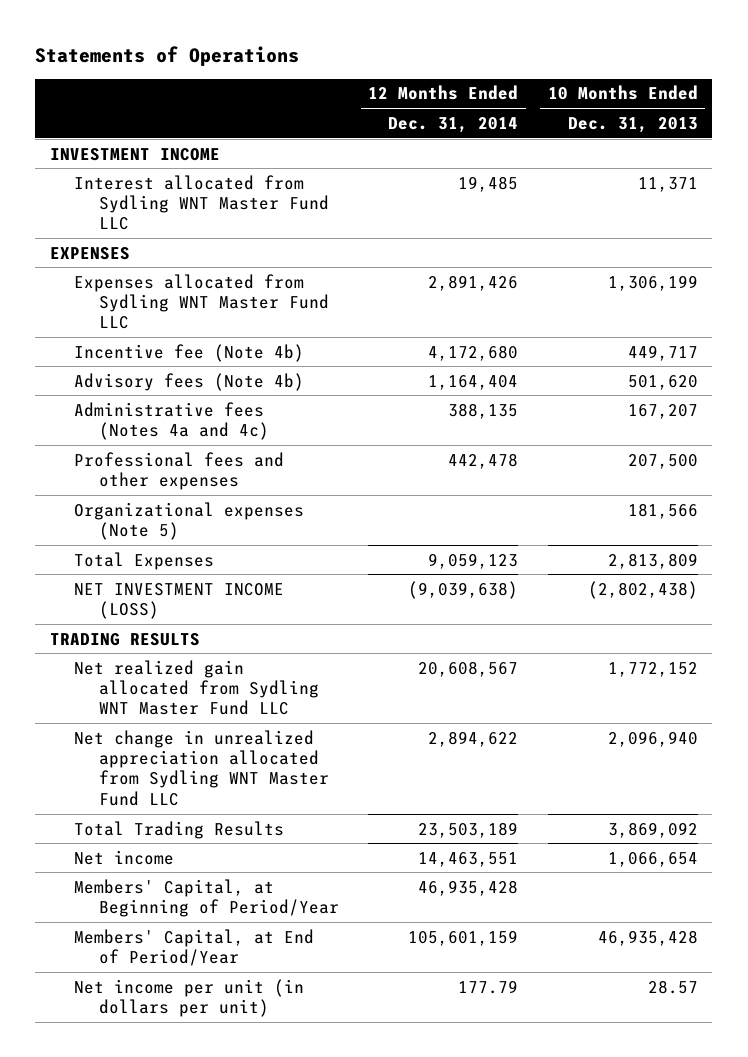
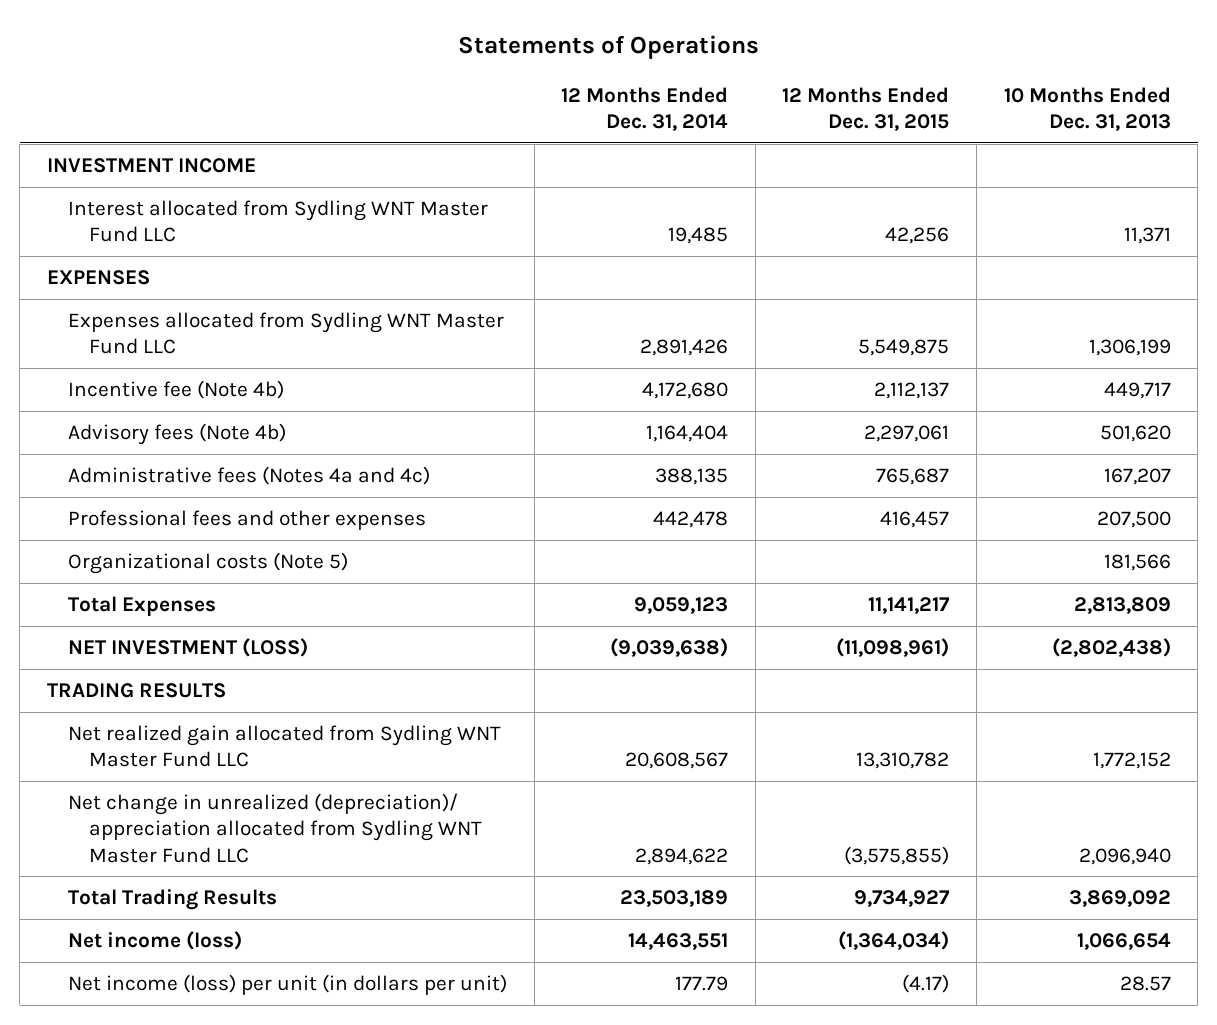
- | 12 Months Ended Dec. 31, 2014 | 10 Months Ended Dec. 31, 2013
+ | 12 Months Ended Dec. 31, 2014 | 12 Months Ended Dec. 31, 2015 | 10 Months Ended Dec. 31, 2013
- Organizational expenses (Note 5) | | 181,566
+ Organizational costs (Note 5) | | | 181,566
- NET INVESTMENT INCOME (LOSS) | (9,039,638) | (2,802,438)
+ NET INVESTMENT (LOSS) | (9,039,638) | (11,098,961) | (2,802,438)
- Net change in unrealized appreciation allocated from Sydling WNT Master Fund LLC | 2,894,622 | 2,096,940
+ Net change in unrealized (depreciation)/ appreciation allocated from Sydling WNT Master Fund LLC | 2,894,622 | (3,575,855) | 2,096,940
- Net income | 14,463,551 | 1,066,654
- Members' Capital, at Beginning of Period/Year | 46,935,428 |
- Members' Capital, at End of Period/Year | 105,601,159 | 46,935,428
- Net income per unit (in dollars per unit) | 177.79 | 28.57
+ Net income (loss) | 14,463,551 | (1,364,034) | 1,066,654
+ Net income (loss) per unit (in dollars per unit) | 177.79 | (4.17) | 28.57

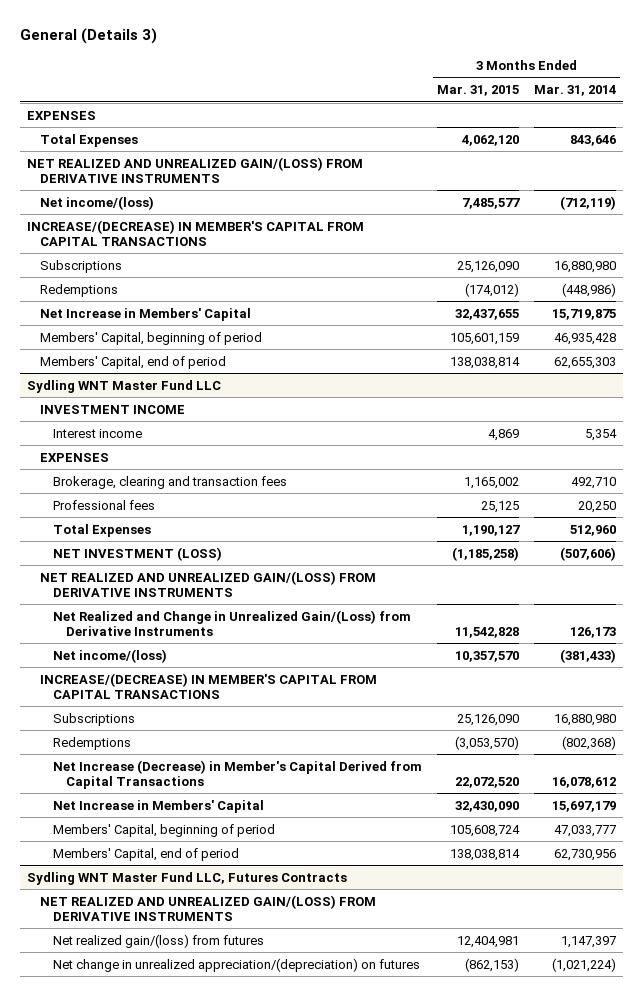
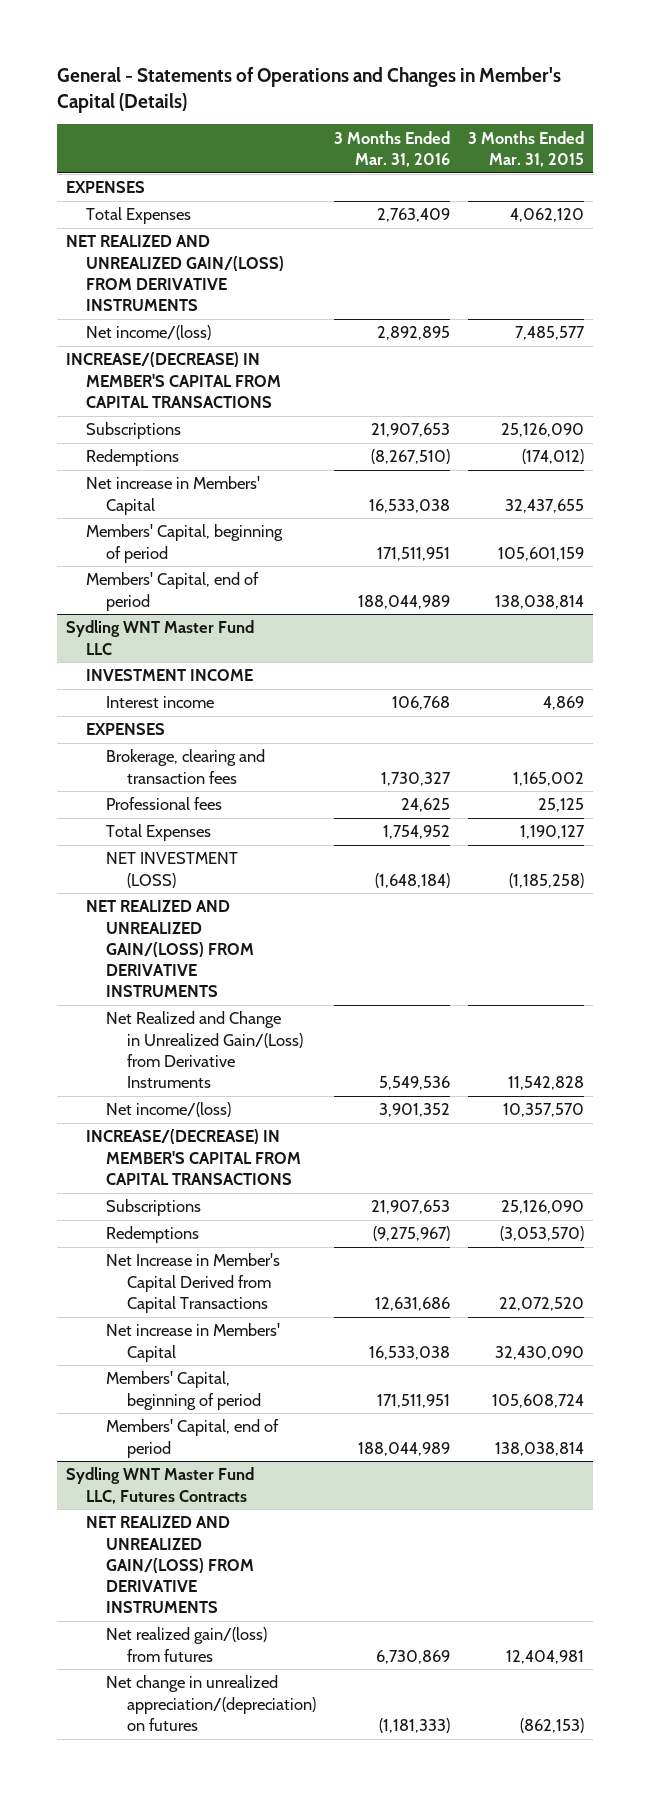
- General (Details 3)
+ General - Statements of Operations and Changes in Member's Capital (Details)
- | 3 Months Ended Mar. 31, 2015 | 3 Months Ended Mar. 31, 2014
+ | 3 Months Ended Mar. 31, 2016 | 3 Months Ended Mar. 31, 2015
- Net Increase in Members' Capital | 32,437,655 | 15,719,875
+ Net increase in Members' Capital | 16,533,038 | 32,437,655
@ Sydling WNT Master Fund LLC
- Net Increase (Decrease) in Member's Capital Derived from Capital Transactions | 22,072,520 | 16,078,612
- Net Increase in Members' Capital | 32,430,090 | 15,697,179
+ Net Increase in Member's Capital Derived from Capital Transactions | 12,631,686 | 22,072,520
+ Net increase in Members' Capital | 16,533,038 | 32,430,090

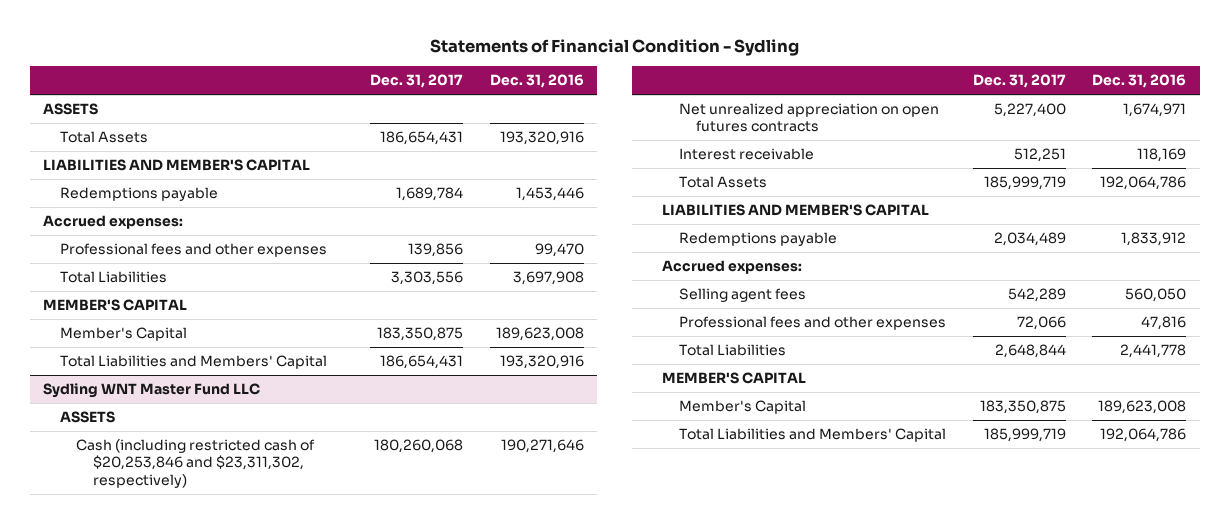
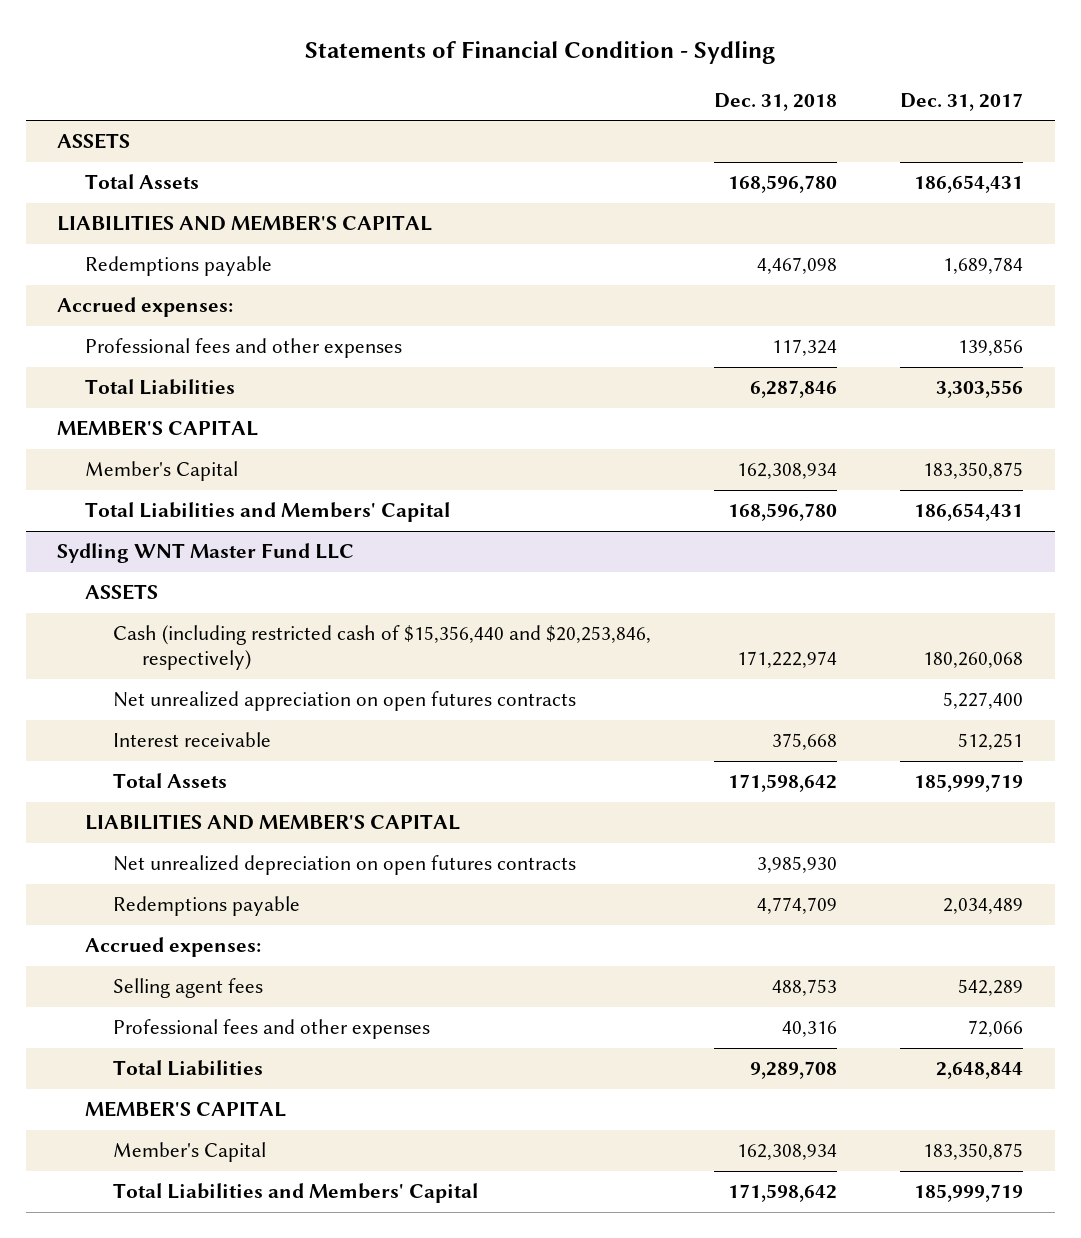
- | Dec. 31, 2017 | Dec. 31, 2016
+ | Dec. 31, 2018 | Dec. 31, 2017
@ Sydling WNT Master Fund LLC
- Cash (including restricted cash of $20,253,846 and $23,311,302, respectively) | 180,260,068 | 190,271,646
+ Cash (including restricted cash of $15,356,440 and $20,253,846, respectively) | 171,222,974 | 180,260,068
+ Net unrealized depreciation on open futures contracts | 3,985,930 |

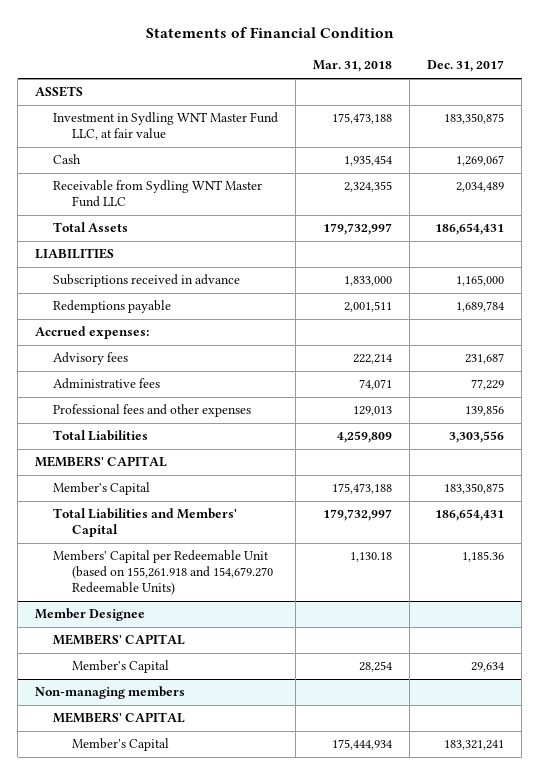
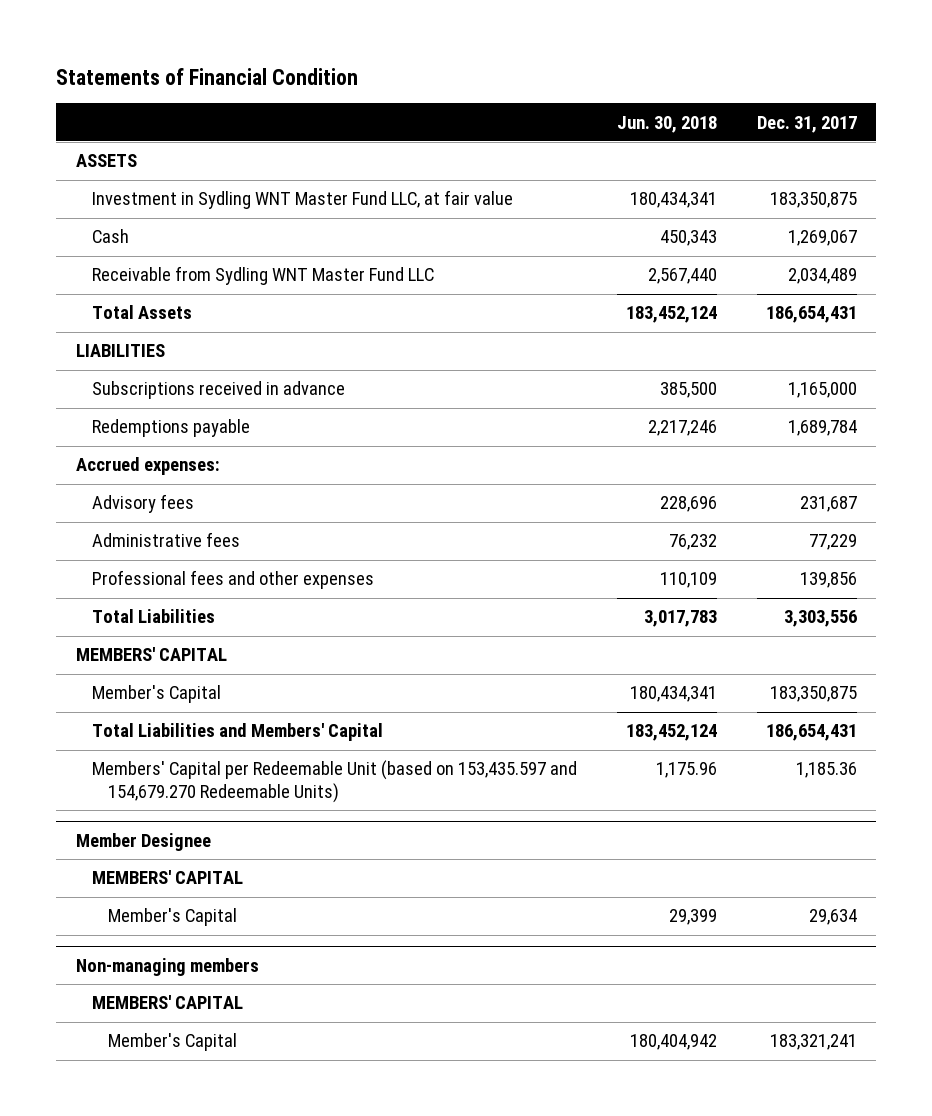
- | Mar. 31, 2018 | Dec. 31, 2017
+ | Jun. 30, 2018 | Dec. 31, 2017
- Members' Capital per Redeemable Unit (based on 155,261.918 and 154,679.270 Redeemable Units) | 1,130.18 | 1,185.36
+ Members' Capital per Redeemable Unit (based on 153,435.597 and 154,679.270 Redeemable Units) | 1,175.96 | 1,185.36

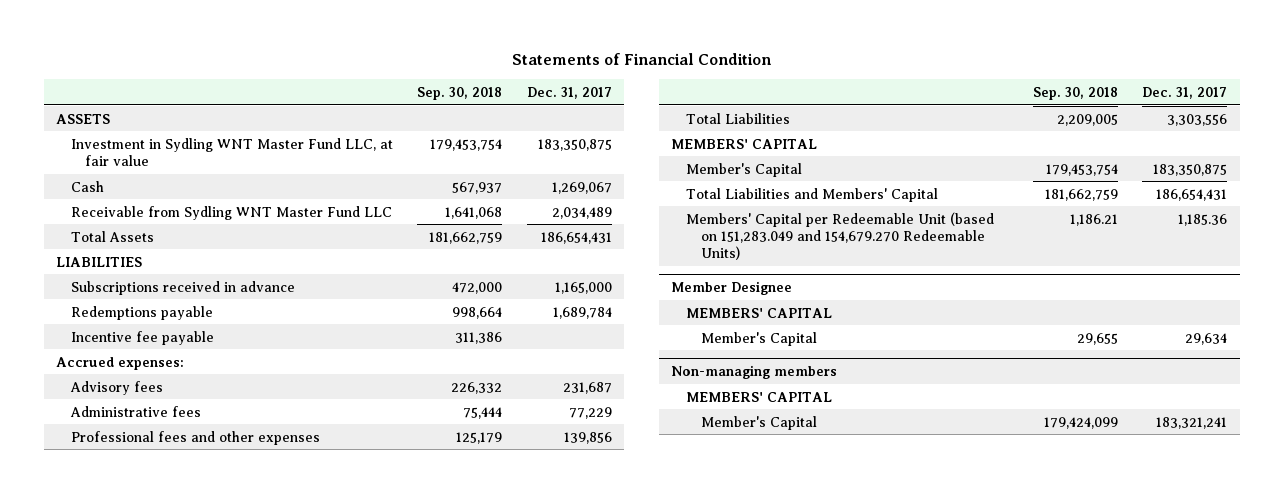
- | Jun. 30, 2018 | Dec. 31, 2017
+ | Sep. 30, 2018 | Dec. 31, 2017
+ Incentive fee payable | 311,386 |
- Members' Capital per Redeemable Unit (based on 153,435.597 and 154,679.270 Redeemable Units) | 1,175.96 | 1,185.36
+ Members' Capital per Redeemable Unit (based on 151,283.049 and 154,679.270 Redeemable Units) | 1,186.21 | 1,185.36

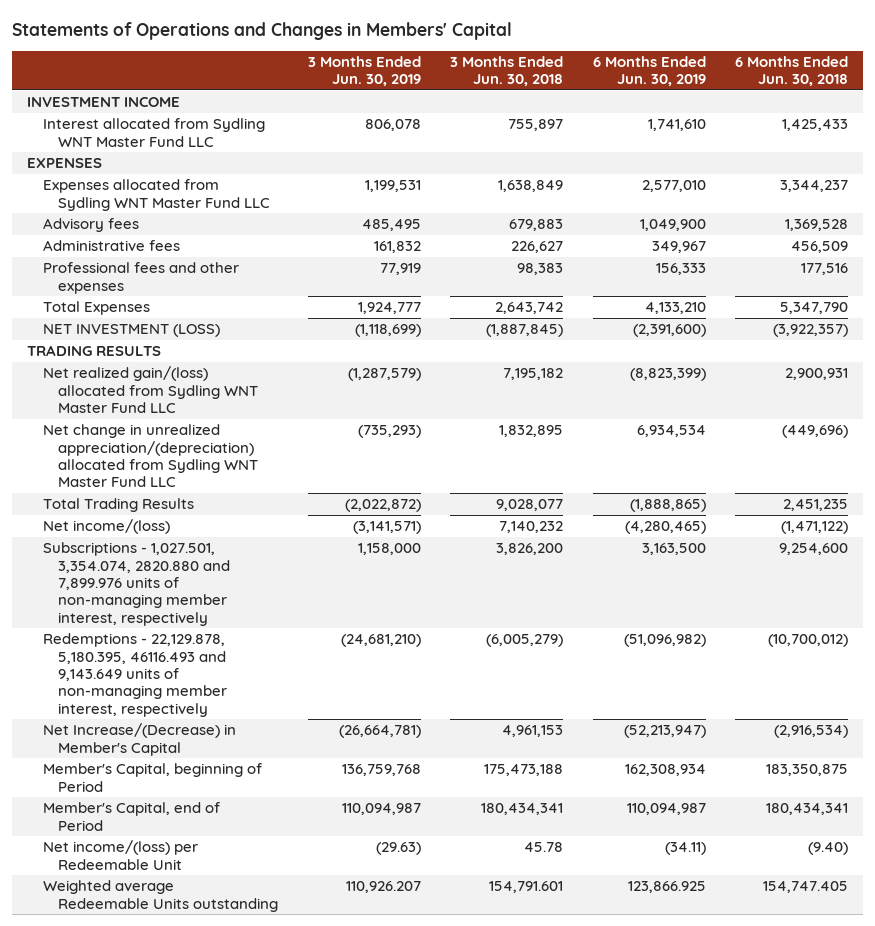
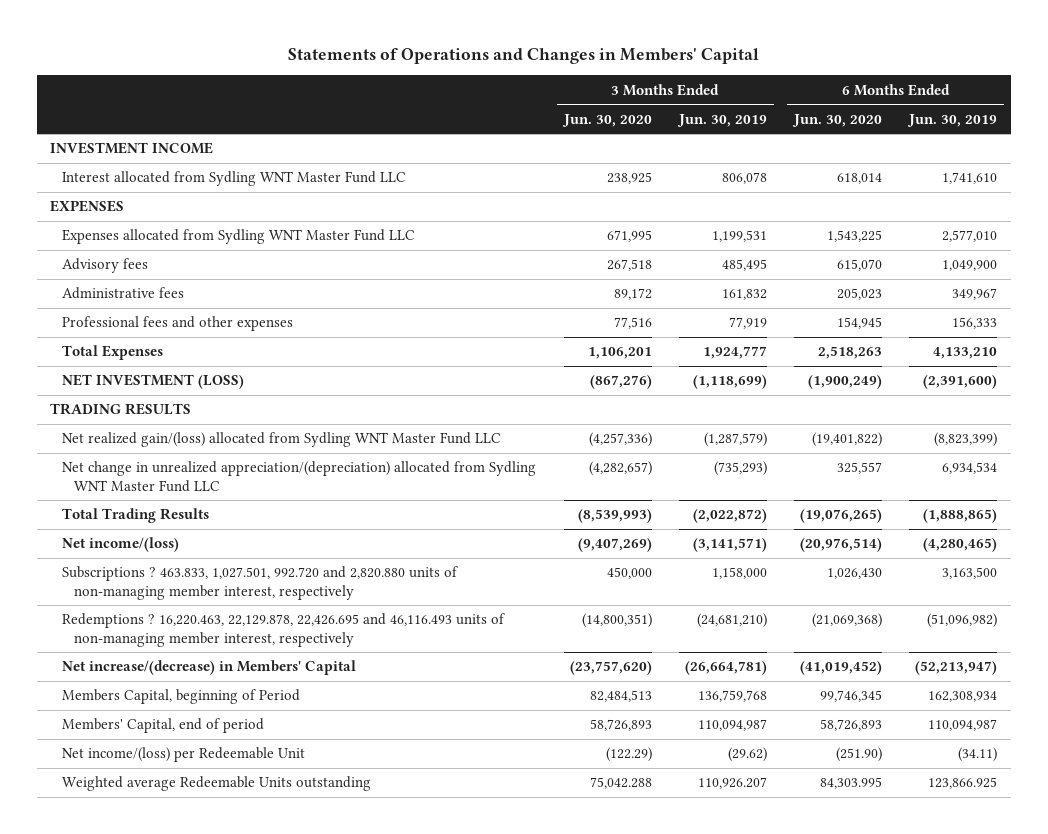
- | 3 Months Ended Jun. 30, 2019 | 3 Months Ended Jun. 30, 2018 | 6 Months Ended Jun. 30, 2019 | 6 Months Ended Jun. 30, 2018
+ | 3 Months Ended Jun. 30, 2020 | 3 Months Ended Jun. 30, 2019 | 6 Months Ended Jun. 30, 2020 | 6 Months Ended Jun. 30, 2019
- Subscriptions - 1,027.501, 3,354.074, 2820.880 and 7,899.976 units of non-managing member interest, respectively | 1,158,000 | 3,826,200 | 3,163,500 | 9,254,600
- Redemptions - 22,129.878, 5,180.395, 46116.493 and 9,143.649 units of non-managing member interest, respectively | (24,681,210) | (6,005,279) | (51,096,982) | (10,700,012)
- Net Increase/(Decrease) in Member's Capital | (26,664,781) | 4,961,153 | (52,213,947) | (2,916,534)
- Member's Capital, beginning of Period | 136,759,768 | 175,473,188 | 162,308,934 | 183,350,875
- Member's Capital, end of Period | 110,094,987 | 180,434,341 | 110,094,987 | 180,434,341
- Net income/(loss) per Redeemable Unit | (29.63) | 45.78 | (34.11) | (9.40)
+ Subscriptions ? 463.833, 1,027.501, 992.720 and 2,820.880 units of non-managing member interest, respectively | 450,000 | 1,158,000 | 1,026,430 | 3,163,500
+ Redemptions ? 16,220.463, 22,129.878, 22,426.695 and 46,116.493 units of non-managing member interest, respectively | (14,800,351) | (24,681,210) | (21,069,368) | (51,096,982)
+ Net increase/(decrease) in Members' Capital | (23,757,620) | (26,664,781) | (41,019,452) | (52,213,947)
+ Members Capital, beginning of Period | 82,484,513 | 136,759,768 | 99,746,345 | 162,308,934
+ Members' Capital, end of period | 58,726,893 | 110,094,987 | 58,726,893 | 110,094,987
+ Net income/(loss) per Redeemable Unit | (122.29) | (29.62) | (251.90) | (34.11)

